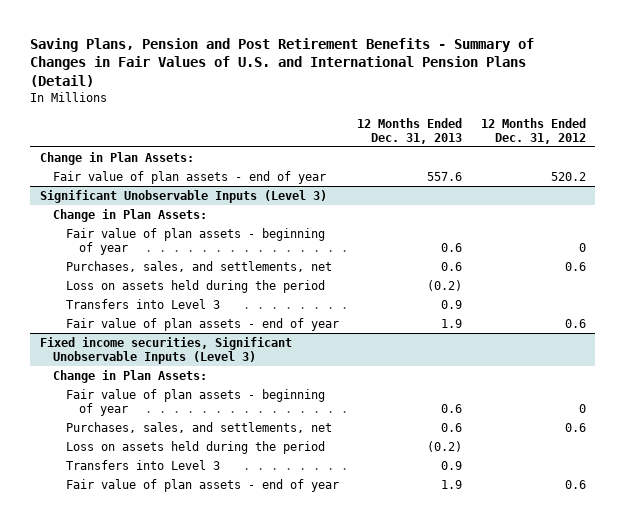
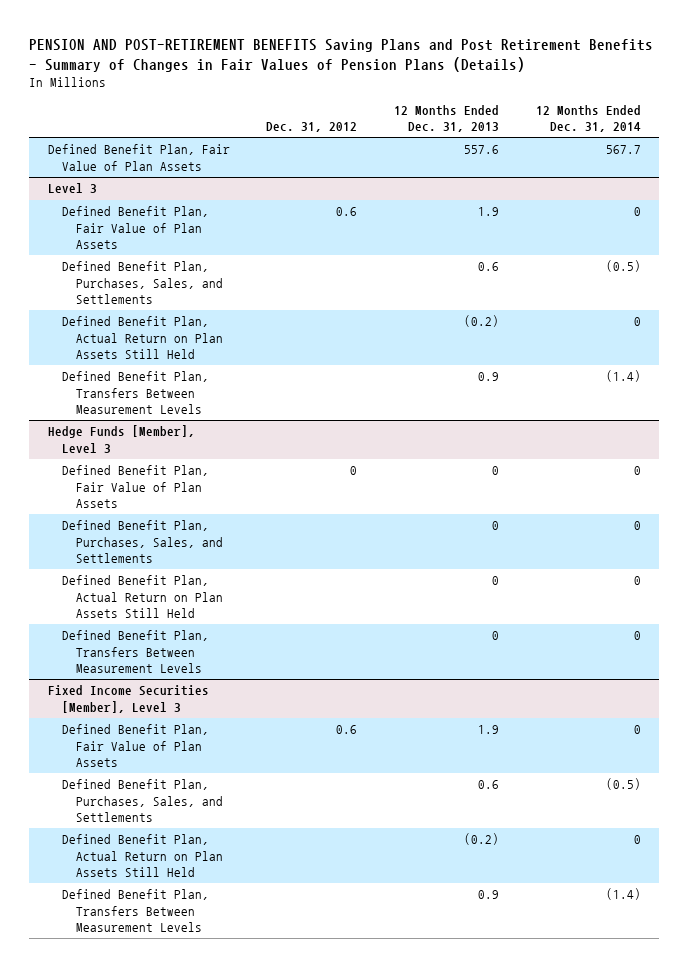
- Saving Plans, Pension and Post Retirement Benefits - Summary of Changes in Fair Values of U.S. and International Pension Plans (Detail)
+ PENSION AND POST-RETIREMENT BENEFITS Saving Plans and Post Retirement Benefits - Summary of Changes in Fair Values of Pension Plans (Details)
- | 12 Months Ended Dec. 31, 2013 | 12 Months Ended Dec. 31, 2012
+ | Dec. 31, 2012 | 12 Months Ended Dec. 31, 2013 | 12 Months Ended Dec. 31, 2014
- Change in Plan Assets:
- Fair value of plan assets - end of year | 557.6 | 520.2
- Significant Unobservable Inputs (Level 3)
- Change in Plan Assets:
- Fair value of plan assets - beginning of year | 0.6 | 0
- Purchases, sales, and settlements, net | 0.6 | 0.6
- Loss on assets held during the period | (0.2) |
- Transfers into Level 3 | 0.9 |
- Fair value of plan assets - end of year | 1.9 | 0.6
- Fixed income securities, Significant Unobservable Inputs (Level 3)
- Change in Plan Assets:
- Fair value of plan assets - beginning of year | 0.6 | 0
- Purchases, sales, and settlements, net | 0.6 | 0.6
- Loss on assets held during the period | (0.2) |
- Transfers into Level 3 | 0.9 |
- Fair value of plan assets - end of year | 1.9 | 0.6
+ Defined Benefit Plan, Fair Value of Plan Assets | | 557.6 | 567.7
+ Level 3
+ Defined Benefit Plan, Fair Value of Plan Assets | 0.6 | 1.9 | 0
+ Defined Benefit Plan, Purchases, Sales, and Settlements | | 0.6 | (0.5)
+ Defined Benefit Plan, Actual Return on Plan Assets Still Held | | (0.2) | 0
+ Defined Benefit Plan, Transfers Between Measurement Levels | | 0.9 | (1.4)
+ Hedge Funds [Member], Level 3
+ Defined Benefit Plan, Fair Value of Plan Assets | 0 | 0 | 0
+ Defined Benefit Plan, Purchases, Sales, and Settlements | | 0 | 0
+ Defined Benefit Plan, Actual Return on Plan Assets Still Held | | 0 | 0
+ Defined Benefit Plan, Transfers Between Measurement Levels | | 0 | 0
+ Fixed Income Securities [Member], Level 3
+ Defined Benefit Plan, Fair Value of Plan Assets | 0.6 | 1.9 | 0
+ Defined Benefit Plan, Purchases, Sales, and Settlements | | 0.6 | (0.5)
+ Defined Benefit Plan, Actual Return on Plan Assets Still Held | | (0.2) | 0
+ Defined Benefit Plan, Transfers Between Measurement Levels | | 0.9 | (1.4)

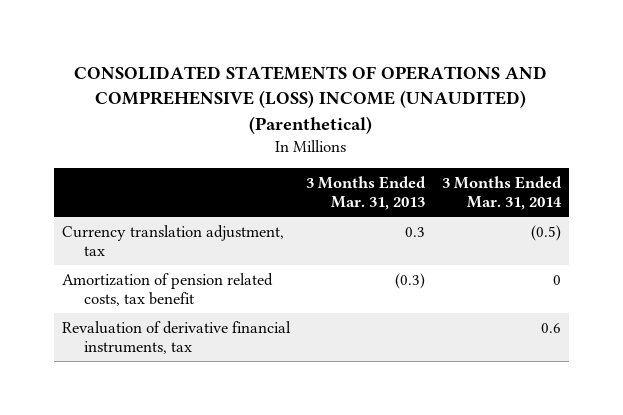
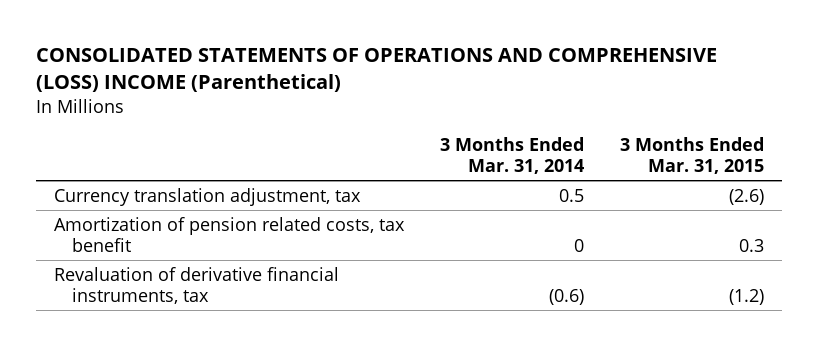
- CONSOLIDATED STATEMENTS OF OPERATIONS AND COMPREHENSIVE (LOSS) INCOME (UNAUDITED) (Parenthetical)
+ CONSOLIDATED STATEMENTS OF OPERATIONS AND COMPREHENSIVE (LOSS) INCOME (Parenthetical)
- | 3 Months Ended Mar. 31, 2013 | 3 Months Ended Mar. 31, 2014
+ | 3 Months Ended Mar. 31, 2014 | 3 Months Ended Mar. 31, 2015
- Currency translation adjustment, tax | 0.3 | (0.5)
+ Currency translation adjustment, tax | 0.5 | (2.6)
- Revaluation of derivative financial instruments, tax | | 0.6
+ Revaluation of derivative financial instruments, tax | (0.6) | (1.2)

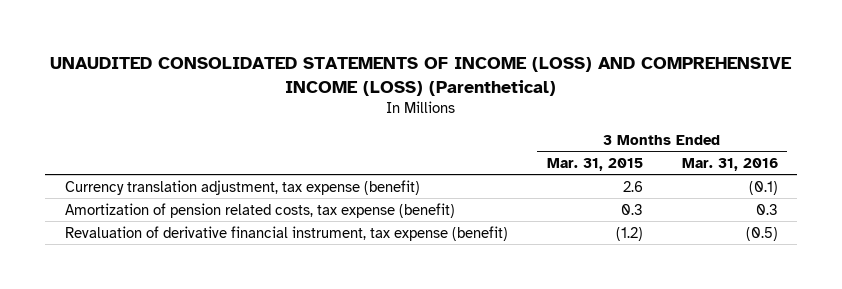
- CONSOLIDATED STATEMENTS OF OPERATIONS AND COMPREHENSIVE (LOSS) INCOME (Parenthetical)
+ UNAUDITED CONSOLIDATED STATEMENTS OF INCOME (LOSS) AND COMPREHENSIVE INCOME (LOSS) (Parenthetical)
- | 3 Months Ended Mar. 31, 2014 | 3 Months Ended Mar. 31, 2015
+ | 3 Months Ended Mar. 31, 2015 | 3 Months Ended Mar. 31, 2016
- Currency translation adjustment, tax | 0.5 | (2.6)
- Amortization of pension related costs, tax benefit | 0 | 0.3
- Revaluation of derivative financial instruments, tax | (0.6) | (1.2)
+ Currency translation adjustment, tax expense (benefit) | 2.6 | (0.1)
+ Amortization of pension related costs, tax expense (benefit) | 0.3 | 0.3
+ Revaluation of derivative financial instrument, tax expense (benefit) | (1.2) | (0.5)

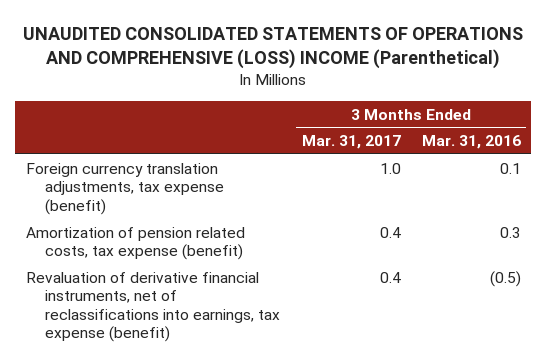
- UNAUDITED CONSOLIDATED STATEMENTS OF INCOME (LOSS) AND COMPREHENSIVE INCOME (LOSS) (Parenthetical)
+ UNAUDITED CONSOLIDATED STATEMENTS OF OPERATIONS AND COMPREHENSIVE (LOSS) INCOME (Parenthetical)
- | 3 Months Ended Mar. 31, 2015 | 3 Months Ended Mar. 31, 2016
+ | 3 Months Ended Mar. 31, 2017 | 3 Months Ended Mar. 31, 2016
- Currency translation adjustment, tax expense (benefit) | 2.6 | (0.1)
+ Foreign currency translation adjustments, tax expense (benefit) | 1.0 | 0.1
- Revaluation of derivative financial instrument, tax expense (benefit) | (1.2) | (0.5)
+ Revaluation of derivative financial instruments, net of reclassifications into earnings, tax expense (benefit) | 0.4 | (0.5)

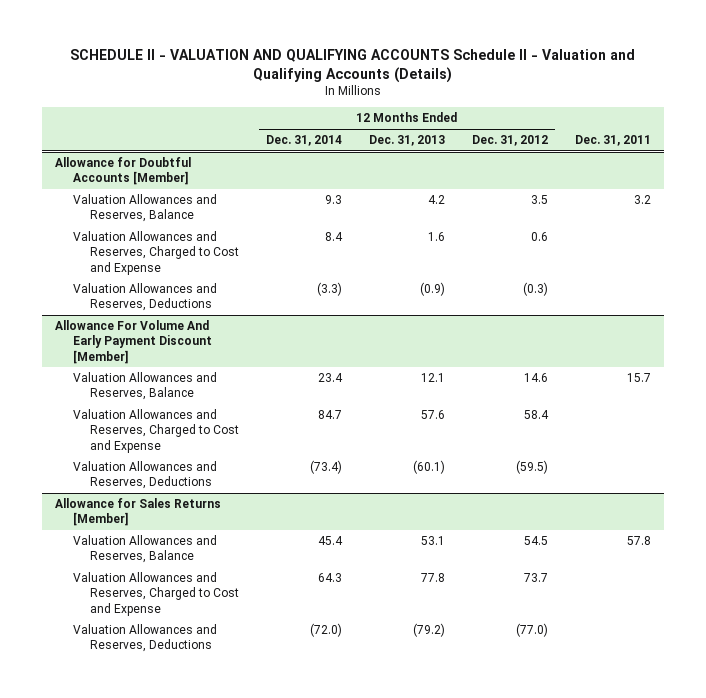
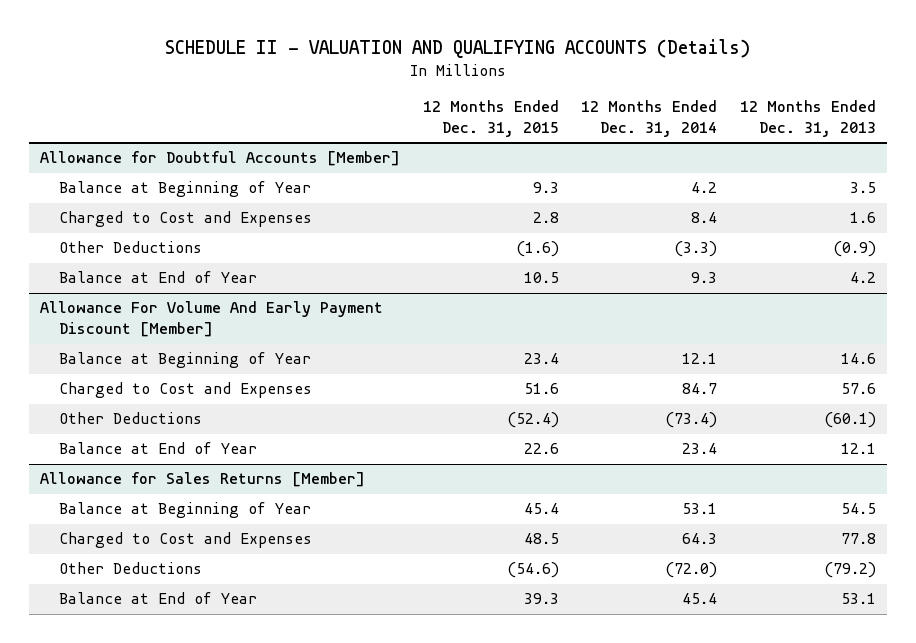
- SCHEDULE II - VALUATION AND QUALIFYING ACCOUNTS Schedule II - Valuation and Qualifying Accounts (Details)
+ SCHEDULE II - VALUATION AND QUALIFYING ACCOUNTS (Details)
- | 12 Months Ended Dec. 31, 2014 | 12 Months Ended Dec. 31, 2013 | 12 Months Ended Dec. 31, 2012 | Dec. 31, 2011
+ | 12 Months Ended Dec. 31, 2015 | 12 Months Ended Dec. 31, 2014 | 12 Months Ended Dec. 31, 2013
@ Allowance for Doubtful Accounts [Member]
- Valuation Allowances and Reserves, Balance | 9.3 | 4.2 | 3.5 | 3.2
- Valuation Allowances and Reserves, Charged to Cost and Expense | 8.4 | 1.6 | 0.6 |
- Valuation Allowances and Reserves, Deductions | (3.3) | (0.9) | (0.3) |
+ Balance at Beginning of Year | 9.3 | 4.2 | 3.5
+ Charged to Cost and Expenses | 2.8 | 8.4 | 1.6
+ Other Deductions | (1.6) | (3.3) | (0.9)
+ Balance at End of Year | 10.5 | 9.3 | 4.2
@ Allowance For Volume And Early Payment Discount [Member]
- Valuation Allowances and Reserves, Balance | 23.4 | 12.1 | 14.6 | 15.7
- Valuation Allowances and Reserves, Charged to Cost and Expense | 84.7 | 57.6 | 58.4 |
- Valuation Allowances and Reserves, Deductions | (73.4) | (60.1) | (59.5) |
+ Balance at Beginning of Year | 23.4 | 12.1 | 14.6
+ Charged to Cost and Expenses | 51.6 | 84.7 | 57.6
+ Other Deductions | (52.4) | (73.4) | (60.1)
+ Balance at End of Year | 22.6 | 23.4 | 12.1
@ Allowance for Sales Returns [Member]
- Valuation Allowances and Reserves, Balance | 45.4 | 53.1 | 54.5 | 57.8
- Valuation Allowances and Reserves, Charged to Cost and Expense | 64.3 | 77.8 | 73.7 |
- Valuation Allowances and Reserves, Deductions | (72.0) | (79.2) | (77.0) |
+ Balance at Beginning of Year | 45.4 | 53.1 | 54.5
+ Charged to Cost and Expenses | 48.5 | 64.3 | 77.8
+ Other Deductions | (54.6) | (72.0) | (79.2)
+ Balance at End of Year | 39.3 | 45.4 | 53.1

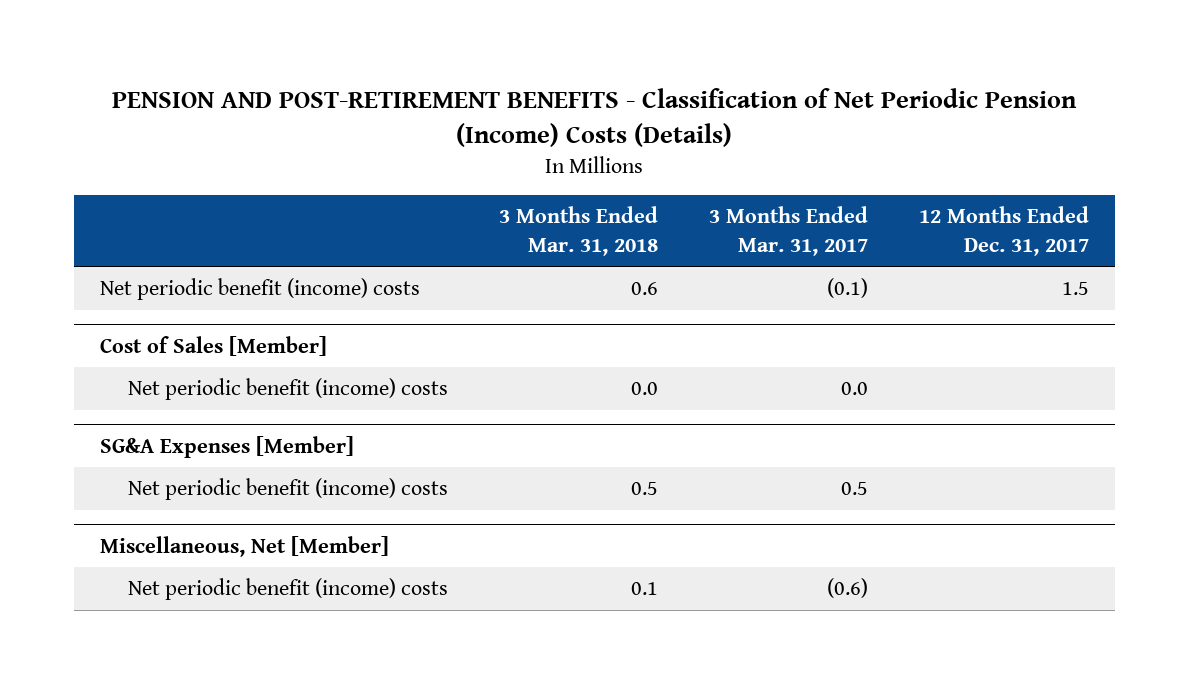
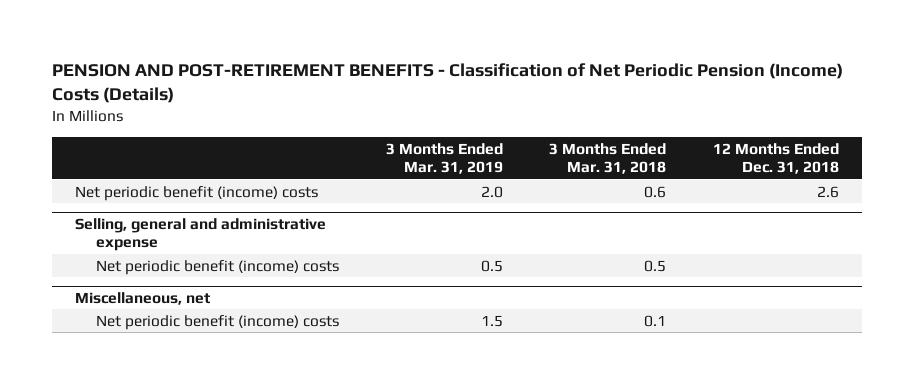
- | 3 Months Ended Mar. 31, 2018 | 3 Months Ended Mar. 31, 2017 | 12 Months Ended Dec. 31, 2017
+ | 3 Months Ended Mar. 31, 2019 | 3 Months Ended Mar. 31, 2018 | 12 Months Ended Dec. 31, 2018
- Cost of Sales [Member]
- Net periodic benefit (income) costs | 0.0 | 0.0 |
- SG&A Expenses [Member]
+ Selling, general and administrative expense
- Miscellaneous, Net [Member]
+ Miscellaneous, net

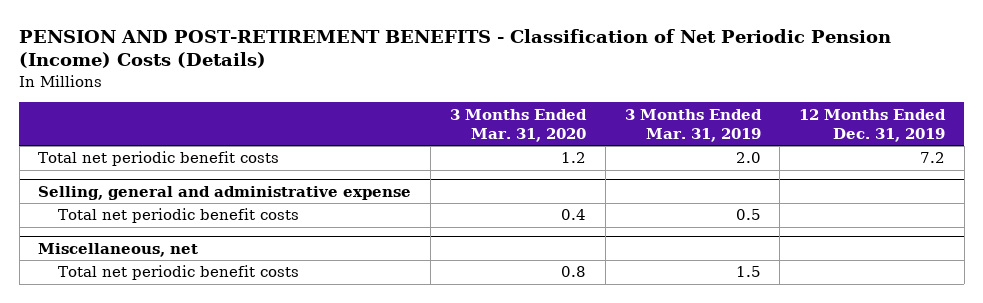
- | 3 Months Ended Mar. 31, 2019 | 3 Months Ended Mar. 31, 2018 | 12 Months Ended Dec. 31, 2018
+ | 3 Months Ended Mar. 31, 2020 | 3 Months Ended Mar. 31, 2019 | 12 Months Ended Dec. 31, 2019
- Net periodic benefit (income) costs | 2.0 | 0.6 | 2.6
+ Total net periodic benefit costs | 1.2 | 2.0 | 7.2
@ Selling, general and administrative expense
- Net periodic benefit (income) costs | 0.5 | 0.5 |
+ Total net periodic benefit costs | 0.4 | 0.5 |
@ Miscellaneous, net
- Net periodic benefit (income) costs | 1.5 | 0.1 |
+ Total net periodic benefit costs | 0.8 | 1.5 |

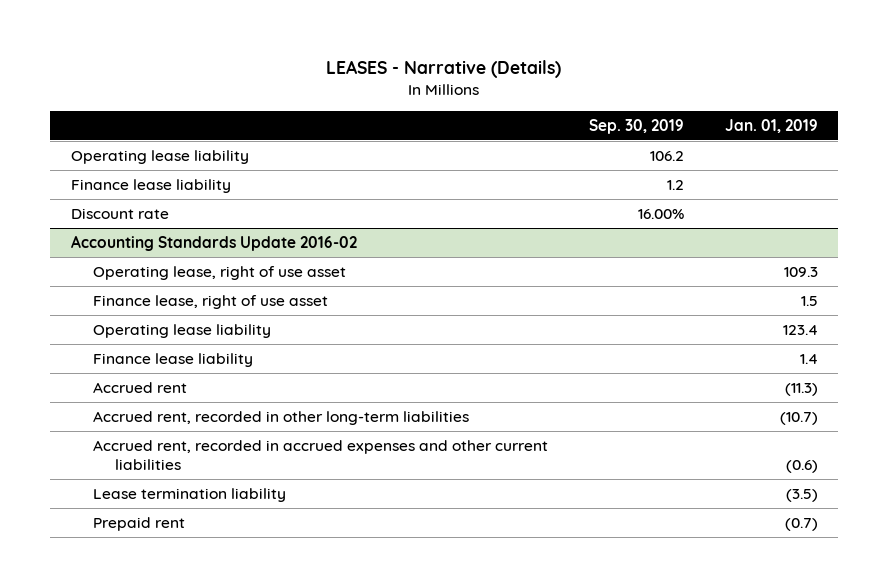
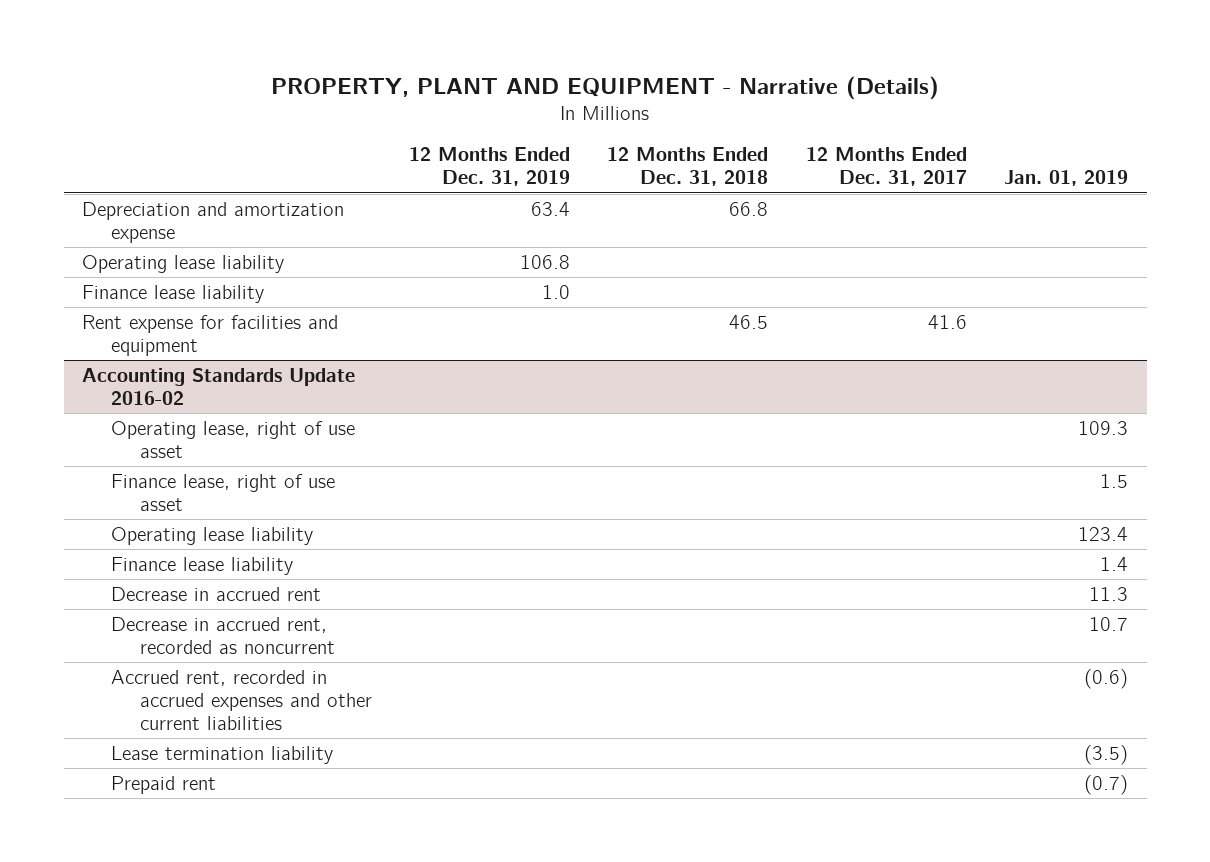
- LEASES - Narrative (Details)
+ PROPERTY, PLANT AND EQUIPMENT - Narrative (Details)
- | Sep. 30, 2019 | Jan. 01, 2019
+ | 12 Months Ended Dec. 31, 2019 | 12 Months Ended Dec. 31, 2018 | 12 Months Ended Dec. 31, 2017 | Jan. 01, 2019
+ Depreciation and amortization expense | 63.4 | 66.8 | |
- Discount rate | 16.00% |
+ Rent expense for facilities and equipment | | 46.5 | 41.6 |
@ Accounting Standards Update 2016-02
- Accrued rent | | (11.3)
- Accrued rent, recorded in other long-term liabilities | | (10.7)
+ Decrease in accrued rent | | | | 11.3
+ Decrease in accrued rent, recorded as noncurrent | | | | 10.7

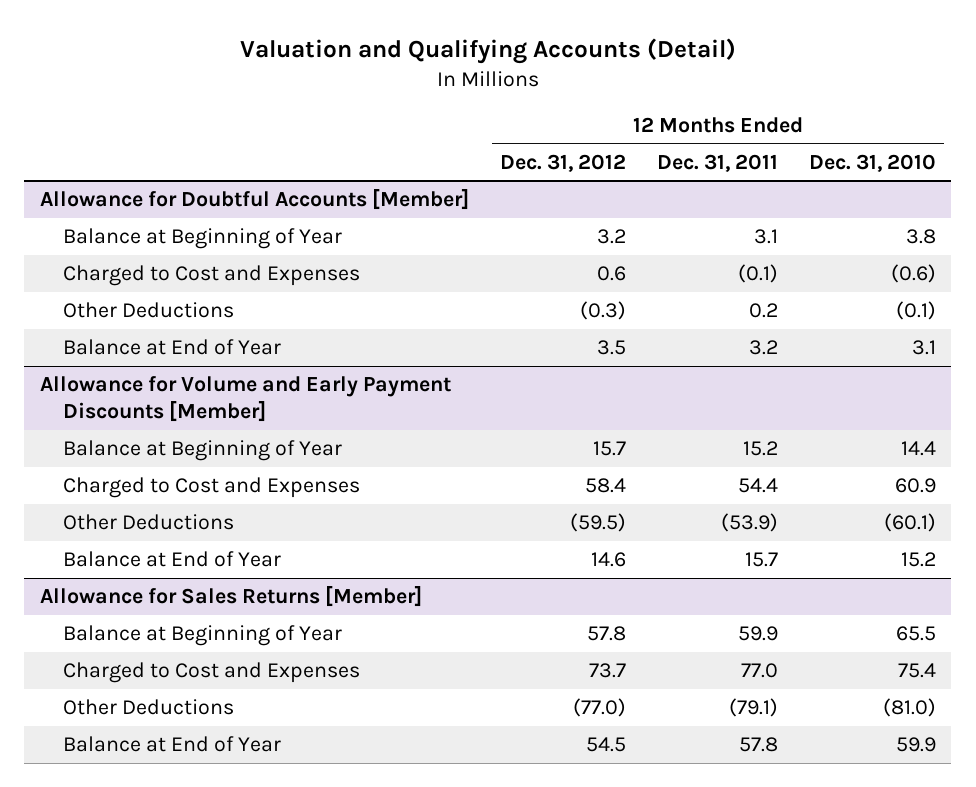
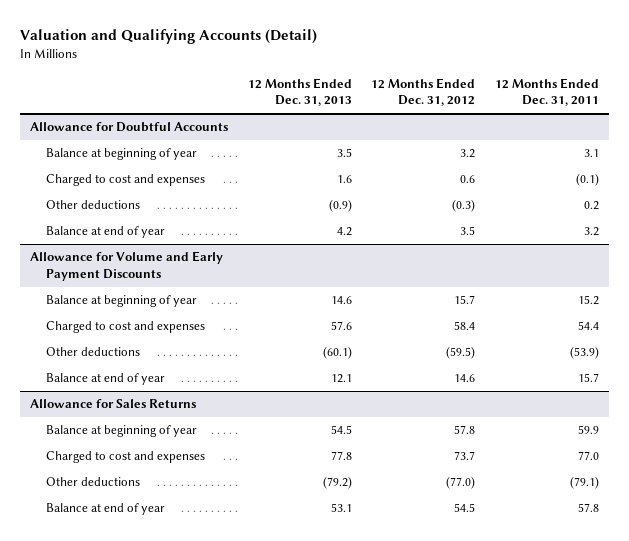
- | 12 Months Ended Dec. 31, 2012 | 12 Months Ended Dec. 31, 2011 | 12 Months Ended Dec. 31, 2010
+ | 12 Months Ended Dec. 31, 2013 | 12 Months Ended Dec. 31, 2012 | 12 Months Ended Dec. 31, 2011
- Allowance for Doubtful Accounts [Member]
- Balance at Beginning of Year | 3.2 | 3.1 | 3.8
- Charged to Cost and Expenses | 0.6 | (0.1) | (0.6)
- Other Deductions | (0.3) | 0.2 | (0.1)
- Balance at End of Year | 3.5 | 3.2 | 3.1
- Allowance for Volume and Early Payment Discounts [Member]
- Balance at Beginning of Year | 15.7 | 15.2 | 14.4
- Charged to Cost and Expenses | 58.4 | 54.4 | 60.9
- Other Deductions | (59.5) | (53.9) | (60.1)
- Balance at End of Year | 14.6 | 15.7 | 15.2
- Allowance for Sales Returns [Member]
- Balance at Beginning of Year | 57.8 | 59.9 | 65.5
- Charged to Cost and Expenses | 73.7 | 77.0 | 75.4
- Other Deductions | (77.0) | (79.1) | (81.0)
- Balance at End of Year | 54.5 | 57.8 | 59.9
+ Allowance for Doubtful Accounts
+ Balance at beginning of year | 3.5 | 3.2 | 3.1
+ Charged to cost and expenses | 1.6 | 0.6 | (0.1)
+ Other deductions | (0.9) | (0.3) | 0.2
+ Balance at end of year | 4.2 | 3.5 | 3.2
+ Allowance for Volume and Early Payment Discounts
+ Balance at beginning of year | 14.6 | 15.7 | 15.2
+ Charged to cost and expenses | 57.6 | 58.4 | 54.4
+ Other deductions | (60.1) | (59.5) | (53.9)
+ Balance at end of year | 12.1 | 14.6 | 15.7
+ Allowance for Sales Returns
+ Balance at beginning of year | 54.5 | 57.8 | 59.9
+ Charged to cost and expenses | 77.8 | 73.7 | 77.0
+ Other deductions | (79.2) | (77.0) | (79.1)
+ Balance at end of year | 53.1 | 54.5 | 57.8

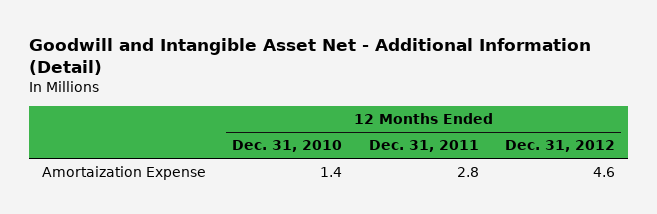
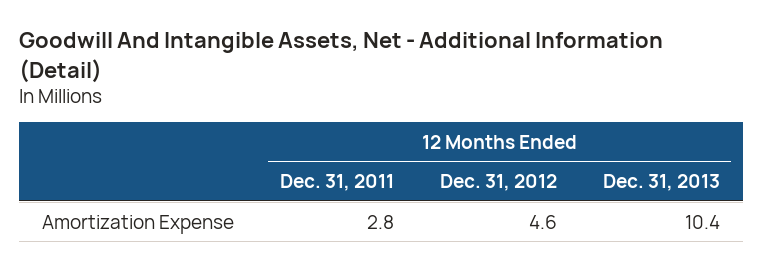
- Goodwill and Intangible Asset Net - Additional Information (Detail)
+ Goodwill And Intangible Assets, Net - Additional Information (Detail)
- | 12 Months Ended Dec. 31, 2010 | 12 Months Ended Dec. 31, 2011 | 12 Months Ended Dec. 31, 2012
+ | 12 Months Ended Dec. 31, 2011 | 12 Months Ended Dec. 31, 2012 | 12 Months Ended Dec. 31, 2013
- Amortaization Expense | 1.4 | 2.8 | 4.6
+ Amortization Expense | 2.8 | 4.6 | 10.4

